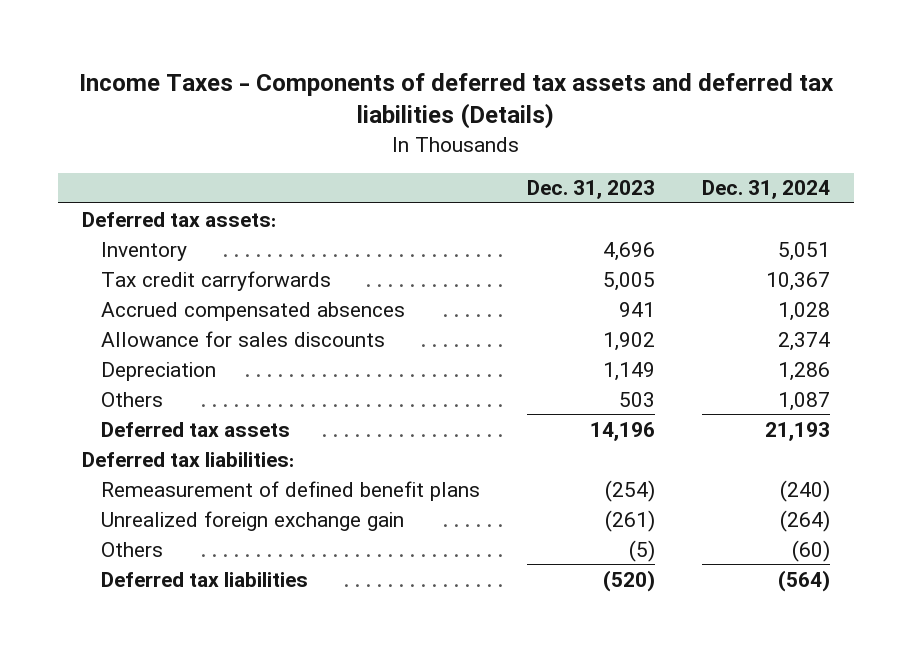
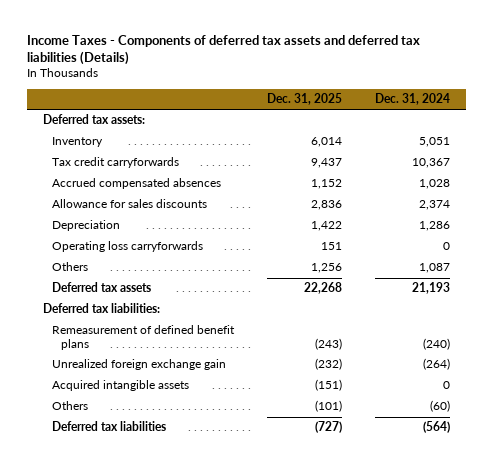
- | Dec. 31, 2023 | Dec. 31, 2024
+ | Dec. 31, 2025 | Dec. 31, 2024
+ Operating loss carryforwards | 151 | 0
+ Acquired intangible assets | (151) | 0

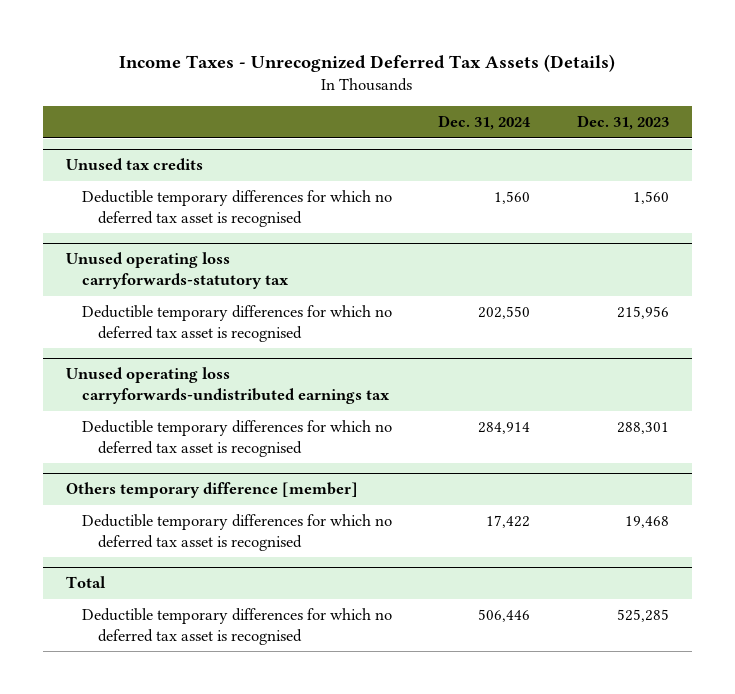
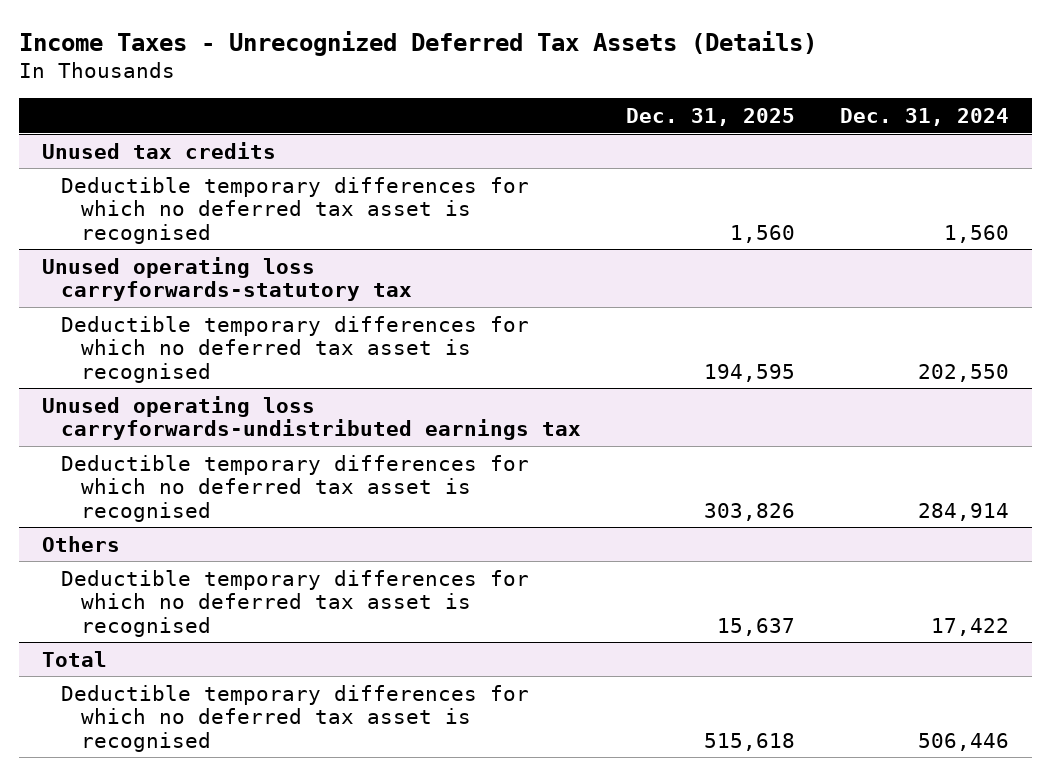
- | Dec. 31, 2024 | Dec. 31, 2023
+ | Dec. 31, 2025 | Dec. 31, 2024
- Others temporary difference [member]
+ Others

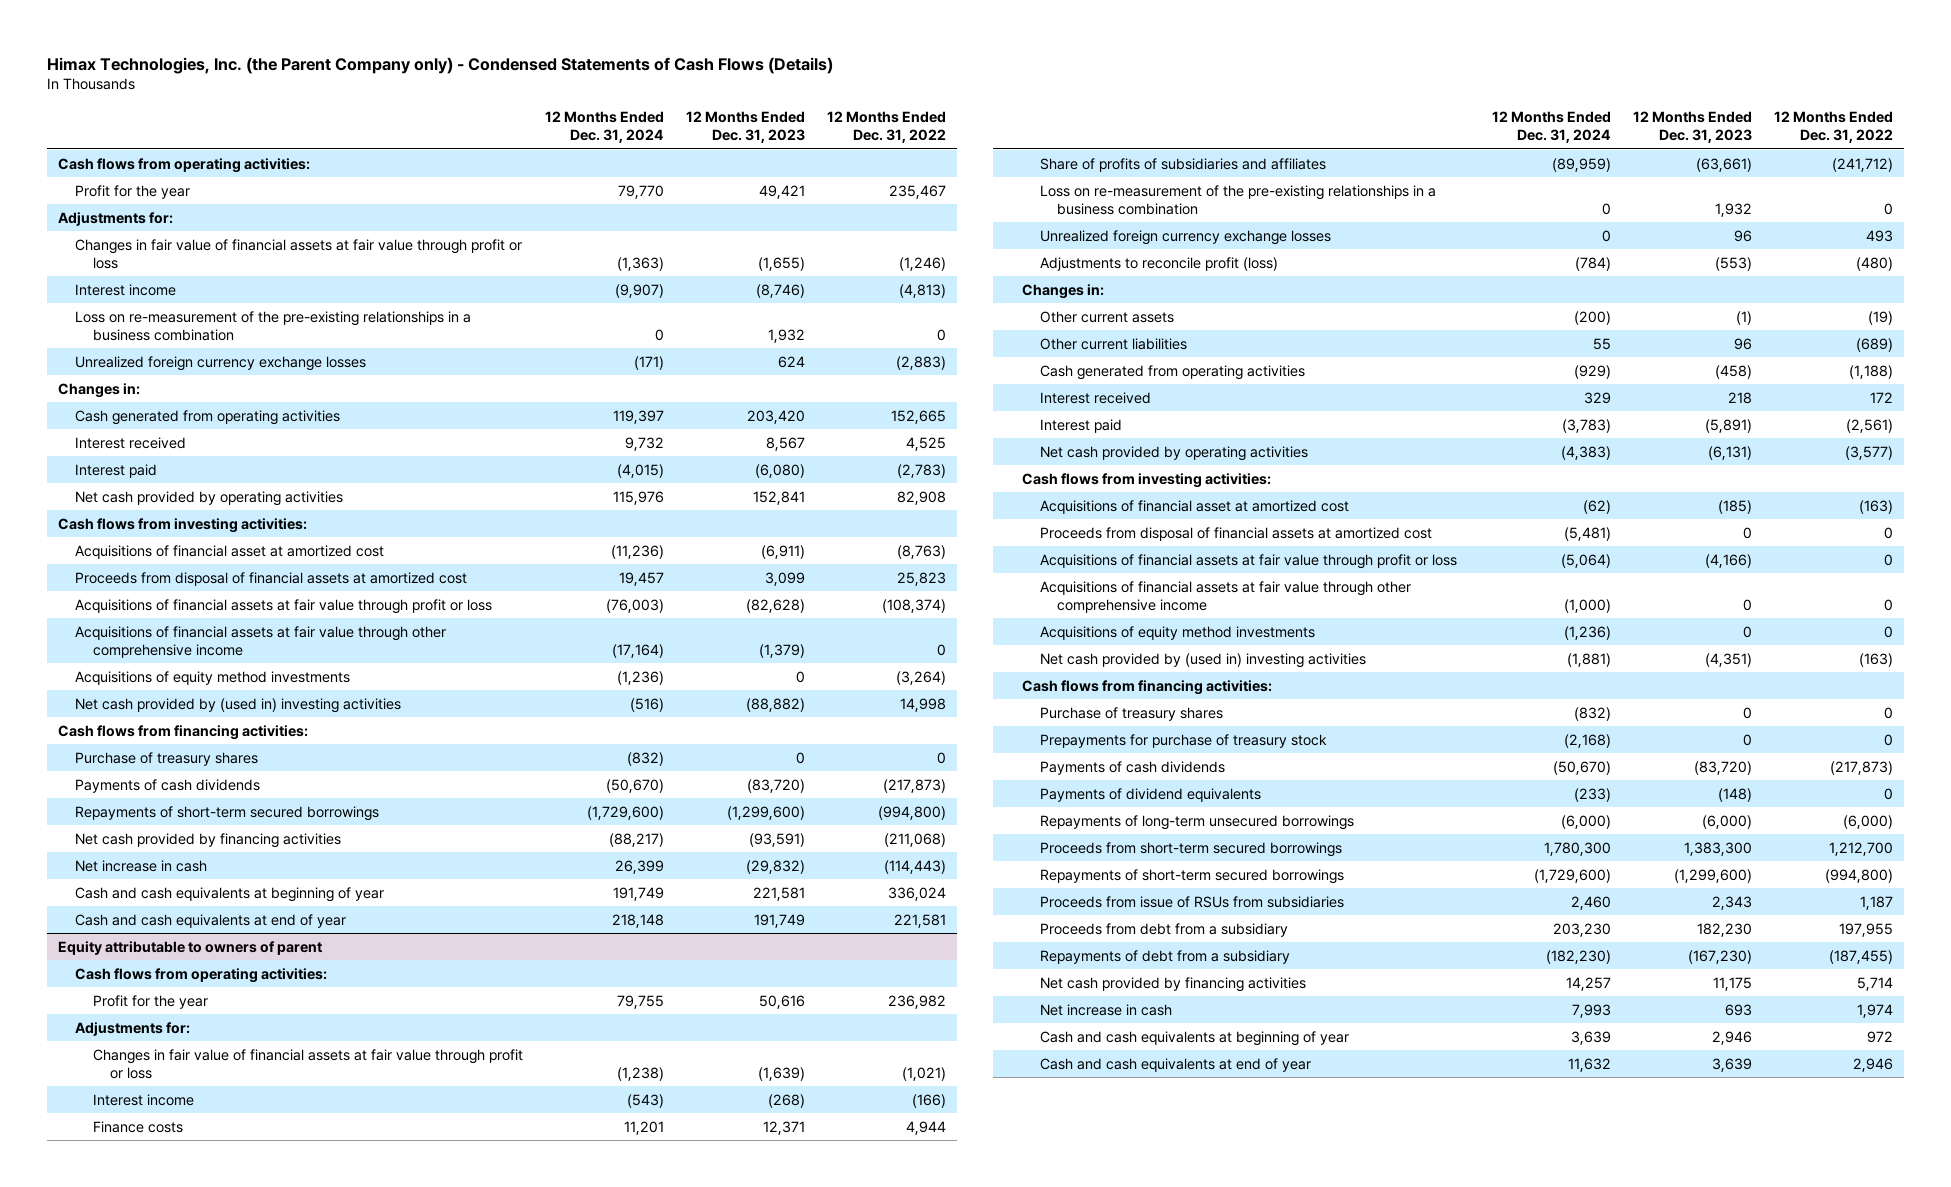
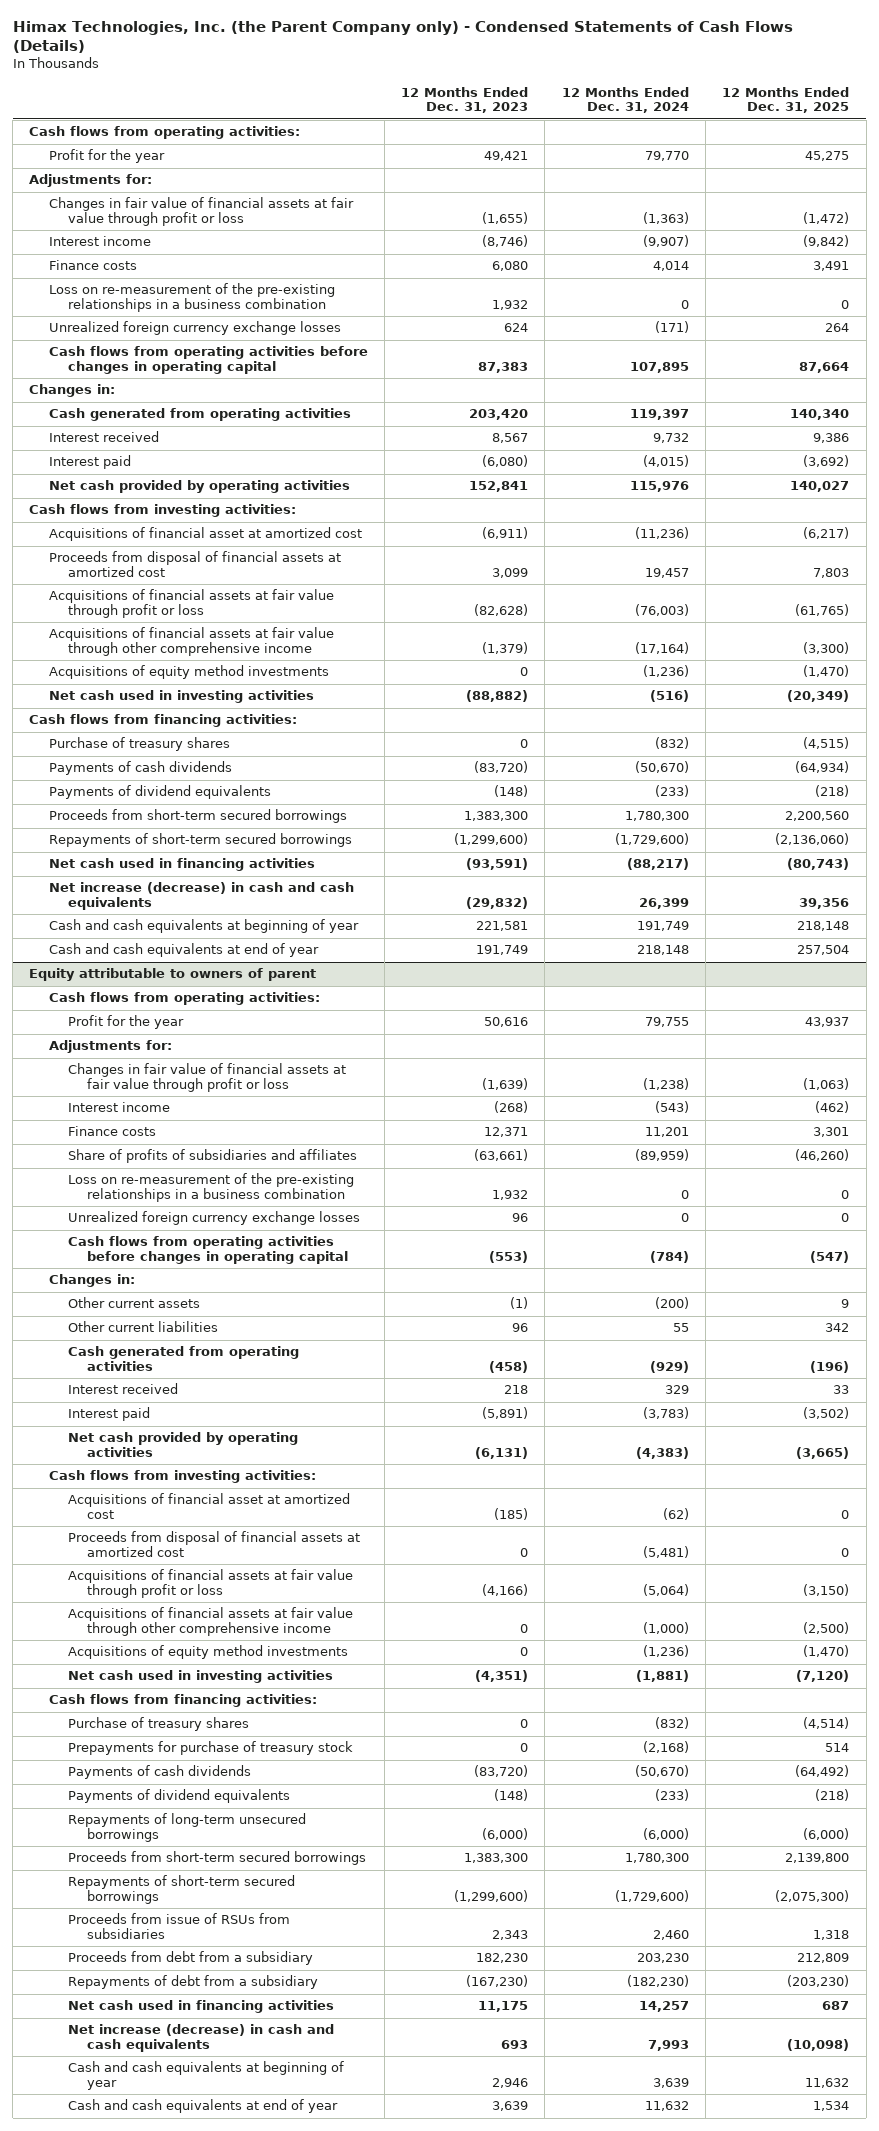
- | 12 Months Ended Dec. 31, 2024 | 12 Months Ended Dec. 31, 2023 | 12 Months Ended Dec. 31, 2022
+ | 12 Months Ended Dec. 31, 2023 | 12 Months Ended Dec. 31, 2024 | 12 Months Ended Dec. 31, 2025
+ Finance costs | 6,080 | 4,014 | 3,491
+ Cash flows from operating activities before changes in operating capital | 87,383 | 107,895 | 87,664
- Net cash provided by (used in) investing activities | (516) | (88,882) | 14,998
+ Net cash used in investing activities | (88,882) | (516) | (20,349)
+ Payments of dividend equivalents | (148) | (233) | (218)
+ Proceeds from short-term secured borrowings | 1,383,300 | 1,780,300 | 2,200,560
- Net cash provided by financing activities | (88,217) | (93,591) | (211,068)
- Net increase in cash | 26,399 | (29,832) | (114,443)
+ Net cash used in financing activities | (93,591) | (88,217) | (80,743)
+ Net increase (decrease) in cash and cash equivalents | (29,832) | 26,399 | 39,356
@ Equity attributable to owners of parent
- Adjustments to reconcile profit (loss) | (784) | (553) | (480)
+ Cash flows from operating activities before changes in operating capital | (553) | (784) | (547)
- Net cash provided by (used in) investing activities | (1,881) | (4,351) | (163)
+ Net cash used in investing activities | (4,351) | (1,881) | (7,120)
- Net cash provided by financing activities | 14,257 | 11,175 | 5,714
- Net increase in cash | 7,993 | 693 | 1,974
+ Net cash used in financing activities | 11,175 | 14,257 | 687
+ Net increase (decrease) in cash and cash equivalents | 693 | 7,993 | (10,098)

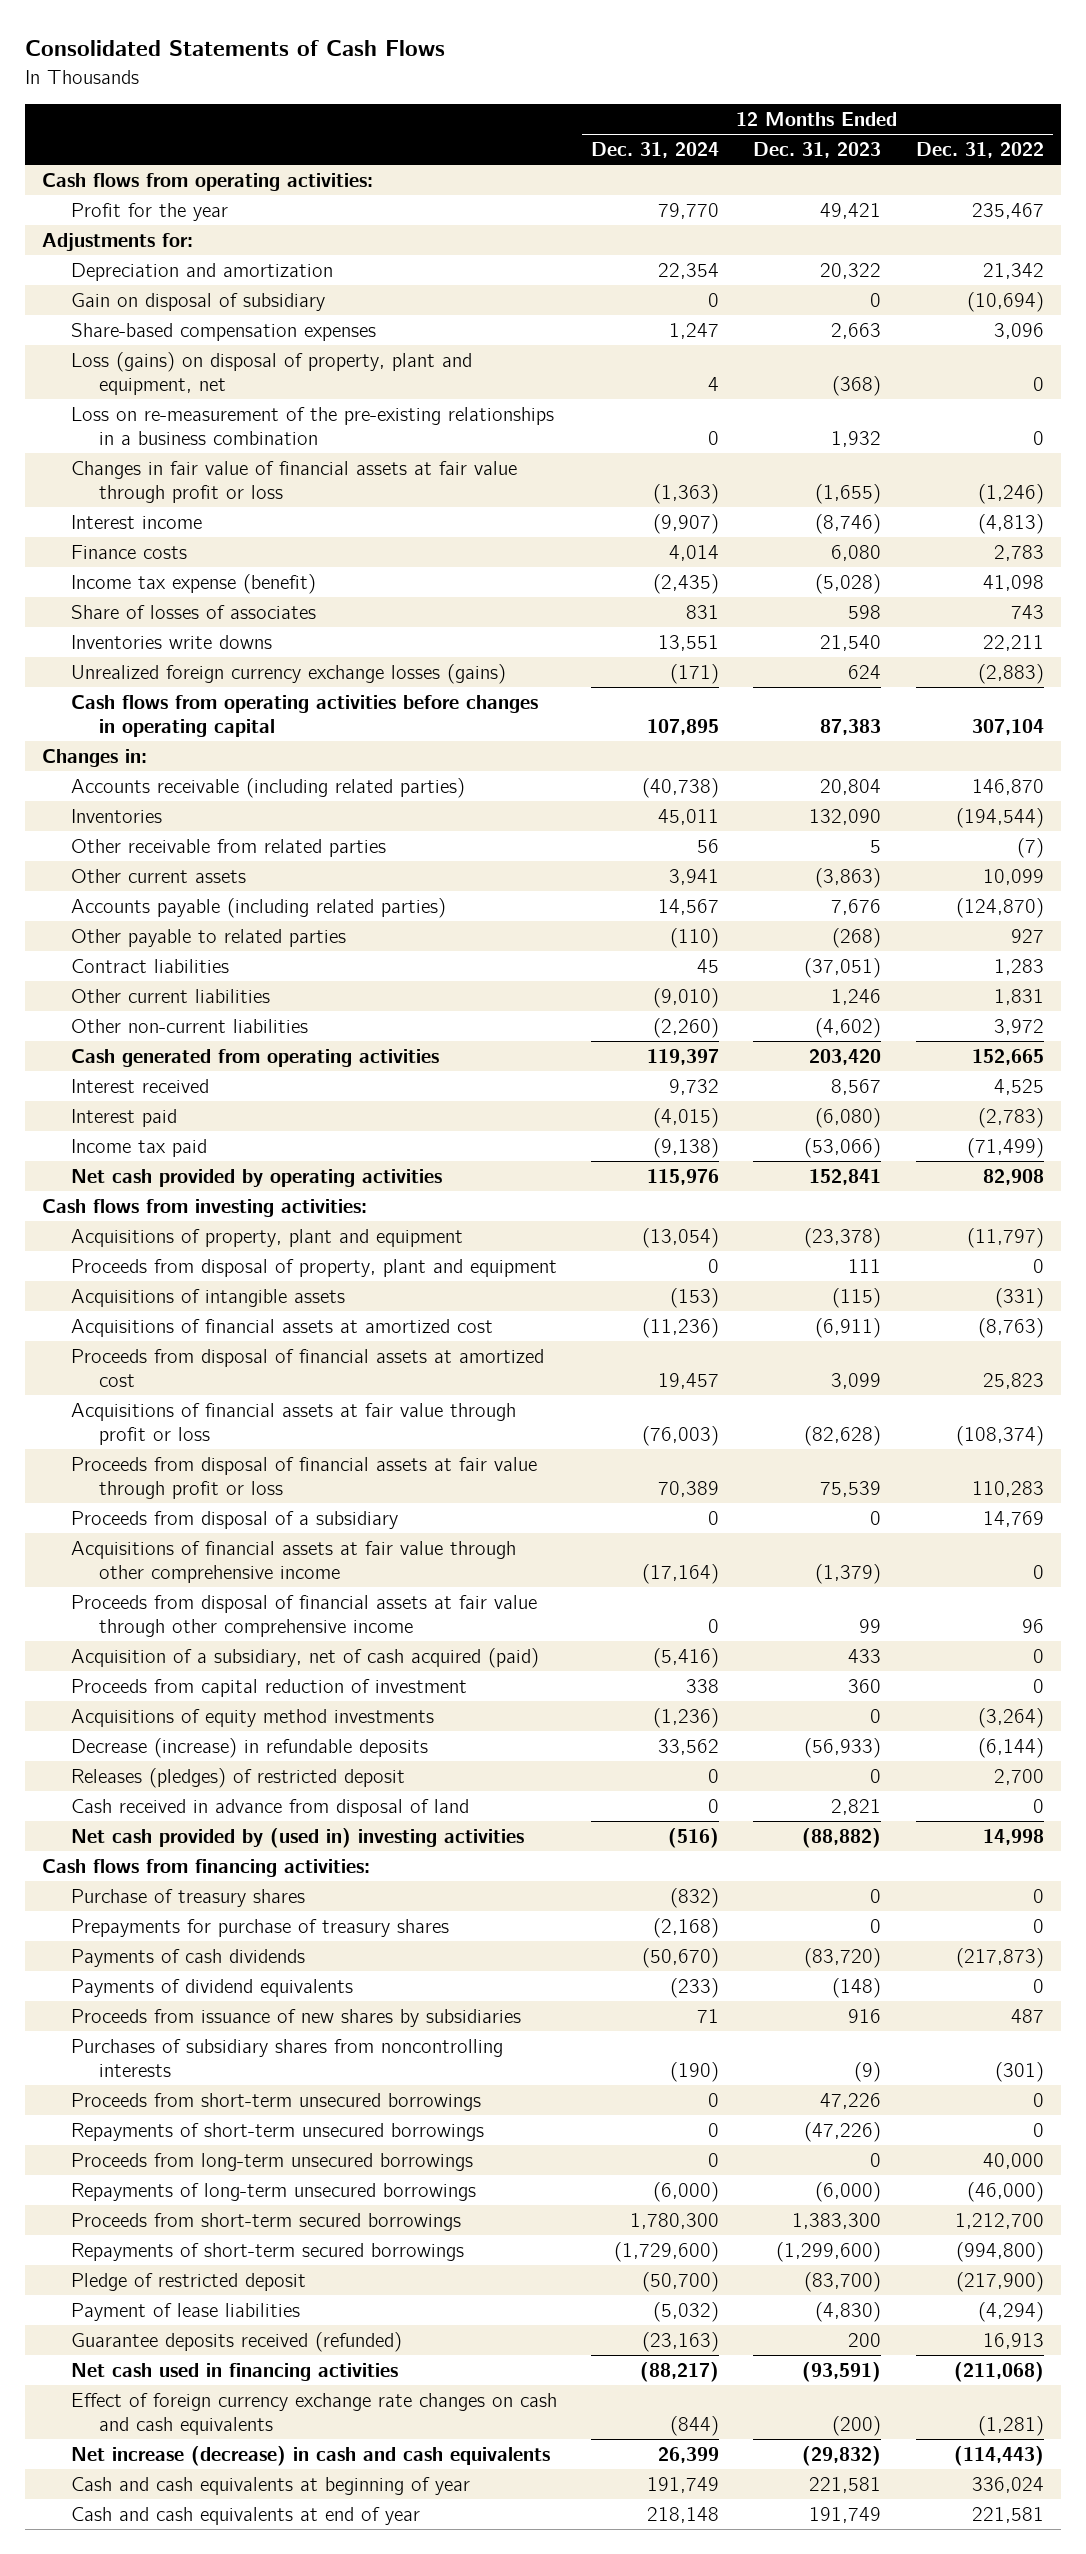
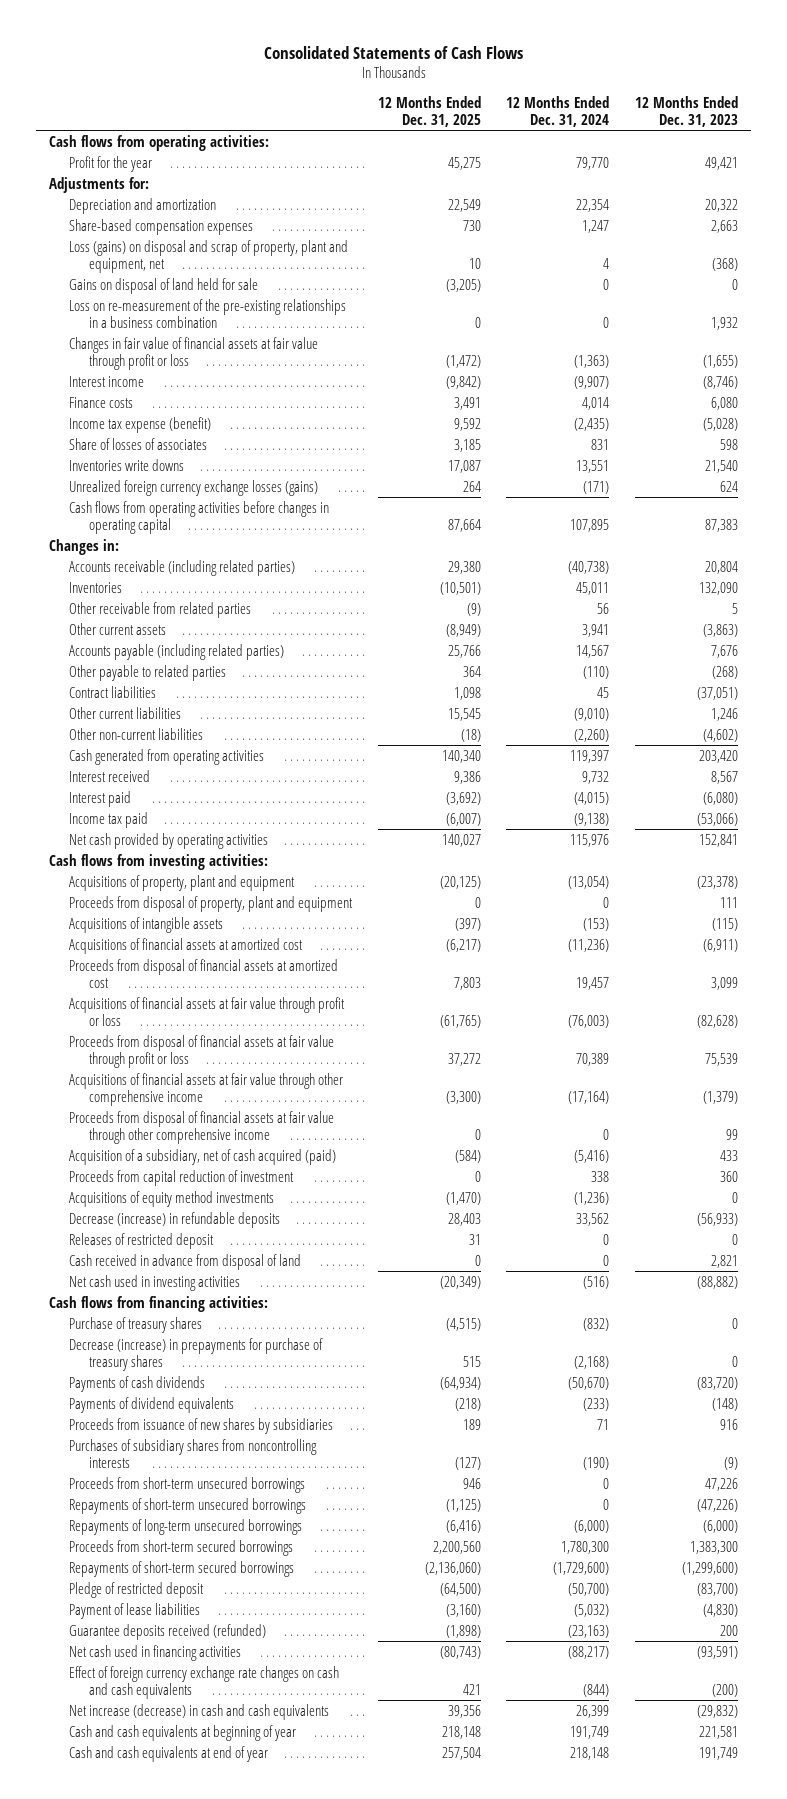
- | 12 Months Ended Dec. 31, 2024 | 12 Months Ended Dec. 31, 2023 | 12 Months Ended Dec. 31, 2022
+ | 12 Months Ended Dec. 31, 2025 | 12 Months Ended Dec. 31, 2024 | 12 Months Ended Dec. 31, 2023
- Gain on disposal of subsidiary | 0 | 0 | (10,694)
- Loss (gains) on disposal of property, plant and equipment, net | 4 | (368) | 0
+ Loss (gains) on disposal and scrap of property, plant and equipment, net | 10 | 4 | (368)
+ Gains on disposal of land held for sale | (3,205) | 0 | 0
- Proceeds from disposal of a subsidiary | 0 | 0 | 14,769
- Releases (pledges) of restricted deposit | 0 | 0 | 2,700
+ Releases of restricted deposit | 31 | 0 | 0
- Net cash provided by (used in) investing activities | (516) | (88,882) | 14,998
+ Net cash used in investing activities | (20,349) | (516) | (88,882)
- Prepayments for purchase of treasury shares | (2,168) | 0 | 0
+ Decrease (increase) in prepayments for purchase of treasury shares | 515 | (2,168) | 0
- Proceeds from long-term unsecured borrowings | 0 | 0 | 40,000

